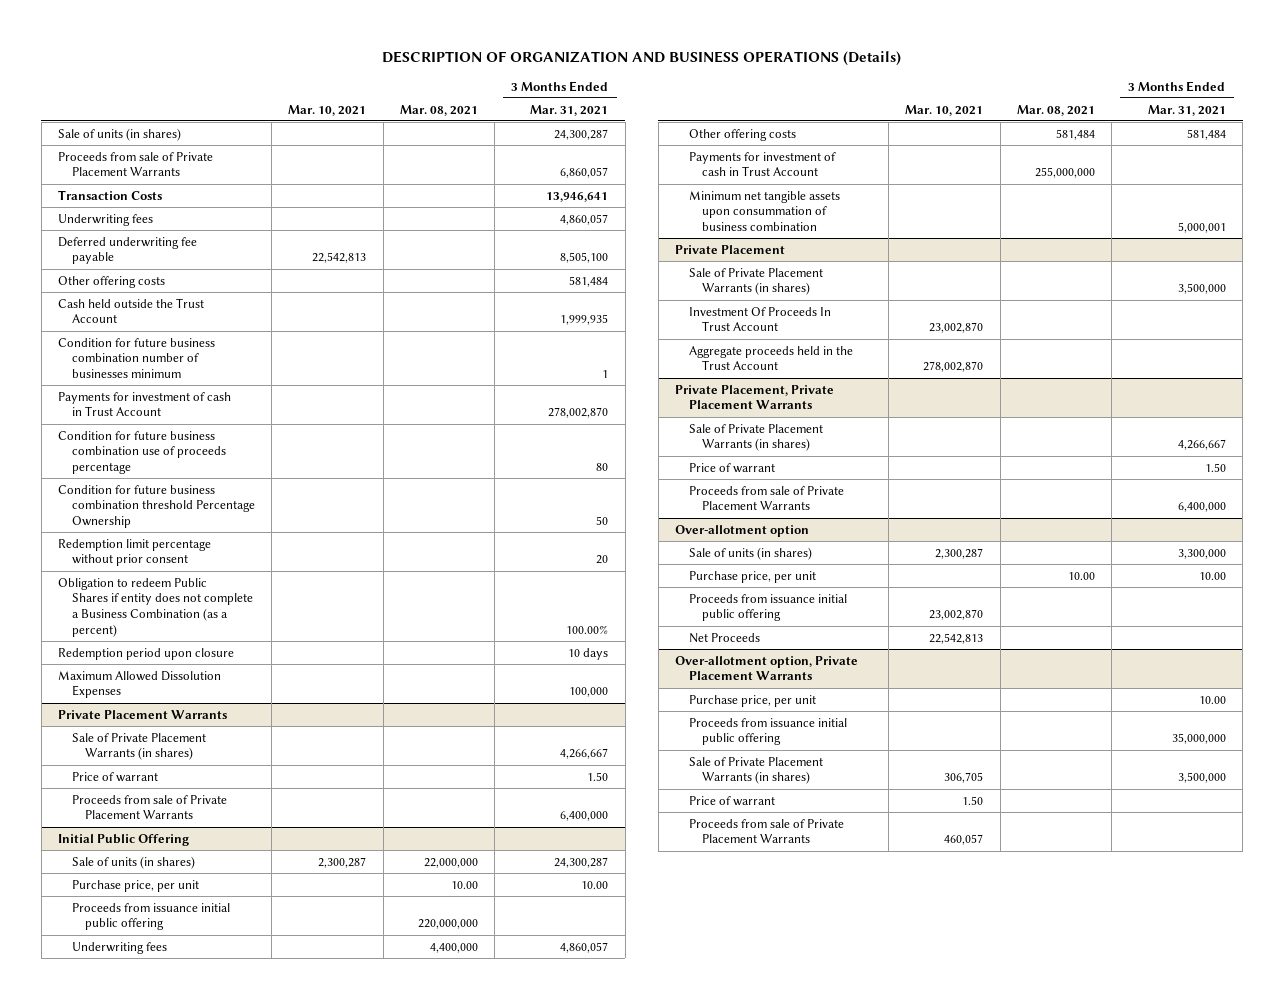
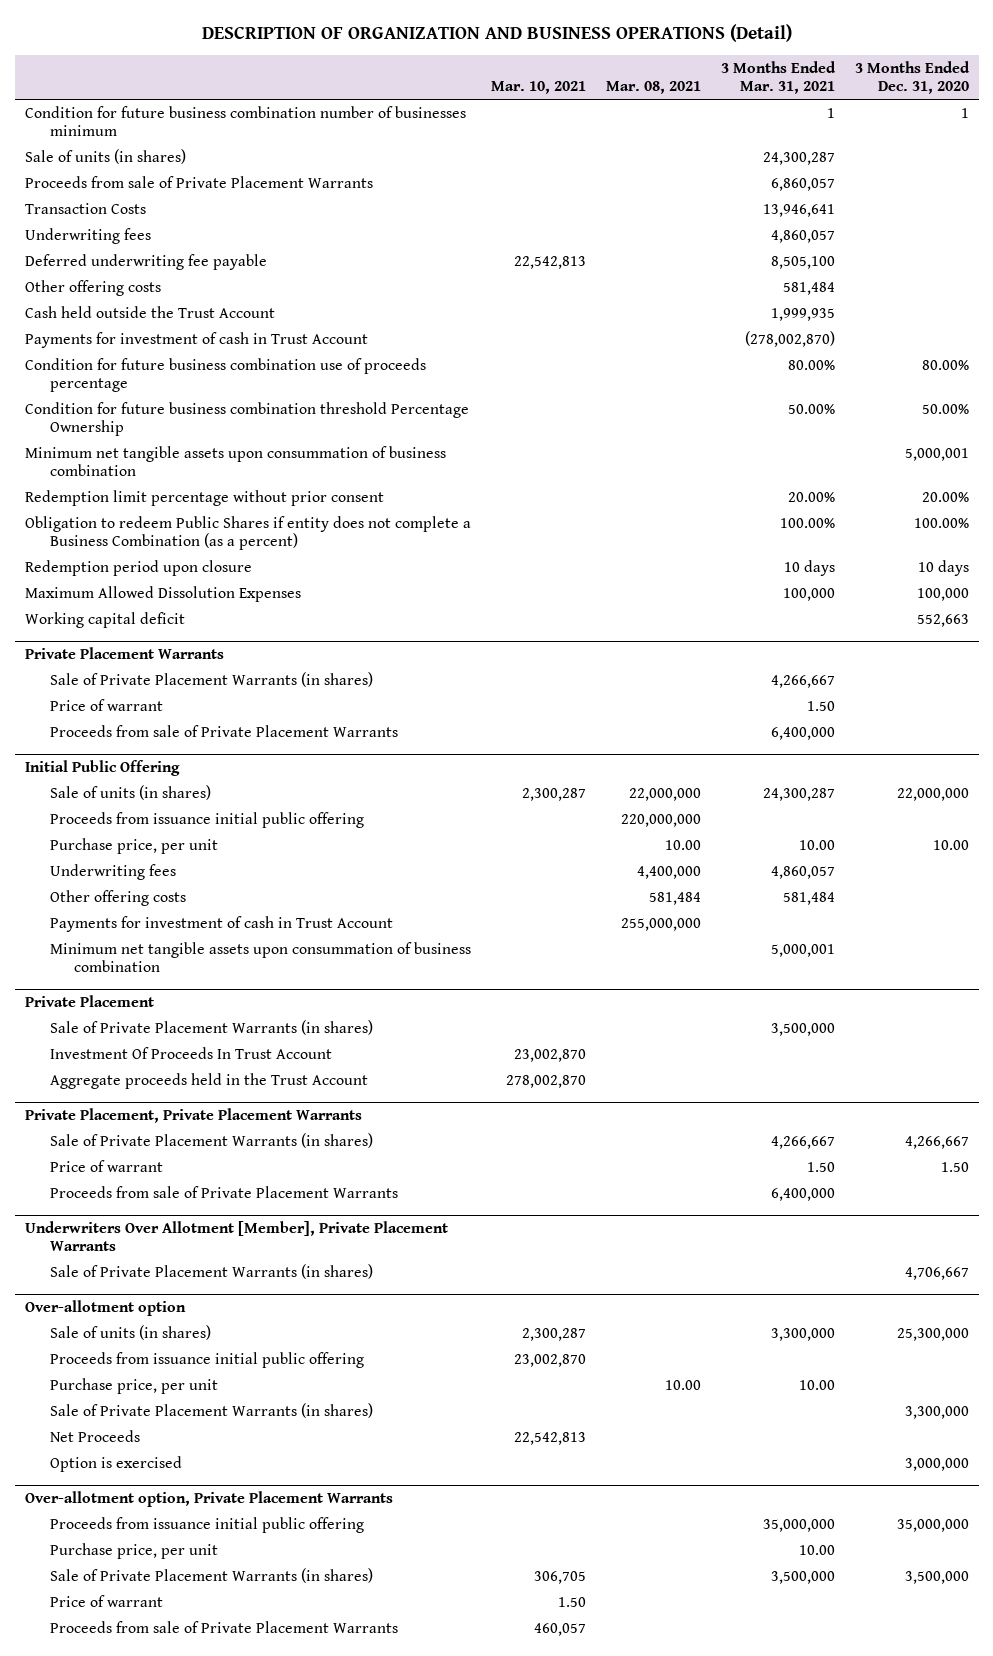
- DESCRIPTION OF ORGANIZATION AND BUSINESS OPERATIONS (Details)
+ DESCRIPTION OF ORGANIZATION AND BUSINESS OPERATIONS (Detail)
- | Mar. 10, 2021 | Mar. 08, 2021 | 3 Months Ended Mar. 31, 2021
+ | Mar. 10, 2021 | Mar. 08, 2021 | 3 Months Ended Mar. 31, 2021 | 3 Months Ended Dec. 31, 2020
moved up: Condition for future business combination number of businesses minimum | | | 1 | 1
- Payments for investment of cash in Trust Account | | | 278,002,870
- Condition for future business combination use of proceeds percentage | | | 80
- Condition for future business combination threshold Percentage Ownership | | | 50
- Redemption limit percentage without prior consent | | | 20
+ Payments for investment of cash in Trust Account | | | (278,002,870) |
+ Condition for future business combination use of proceeds percentage | | | 80.00% | 80.00%
+ Condition for future business combination threshold Percentage Ownership | | | 50.00% | 50.00%
+ Minimum net tangible assets upon consummation of business combination | | | | 5,000,001
+ Redemption limit percentage without prior consent | | | 20.00% | 20.00%
+ Working capital deficit | | | | 552,663
@ Initial Public Offering
moved down: Purchase price, per unit | | 10.00 | 10.00 | 10.00
+ Underwriters Over Allotment [Member], Private Placement Warrants
+ Sale of Private Placement Warrants (in shares) | | | | 4,706,667
@ Over-allotment option
moved down: Purchase price, per unit | | 10.00 | 10.00 |
+ Sale of Private Placement Warrants (in shares) | | | | 3,300,000
+ Option is exercised | | | | 3,000,000
@ Over-allotment option, Private Placement Warrants
moved down: Purchase price, per unit | | | 10.00 |

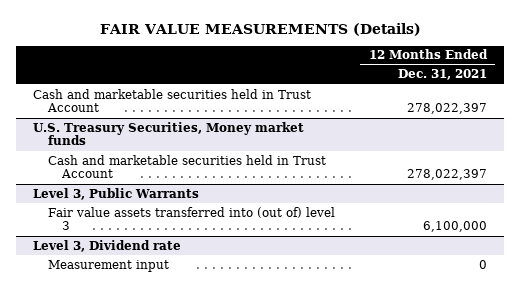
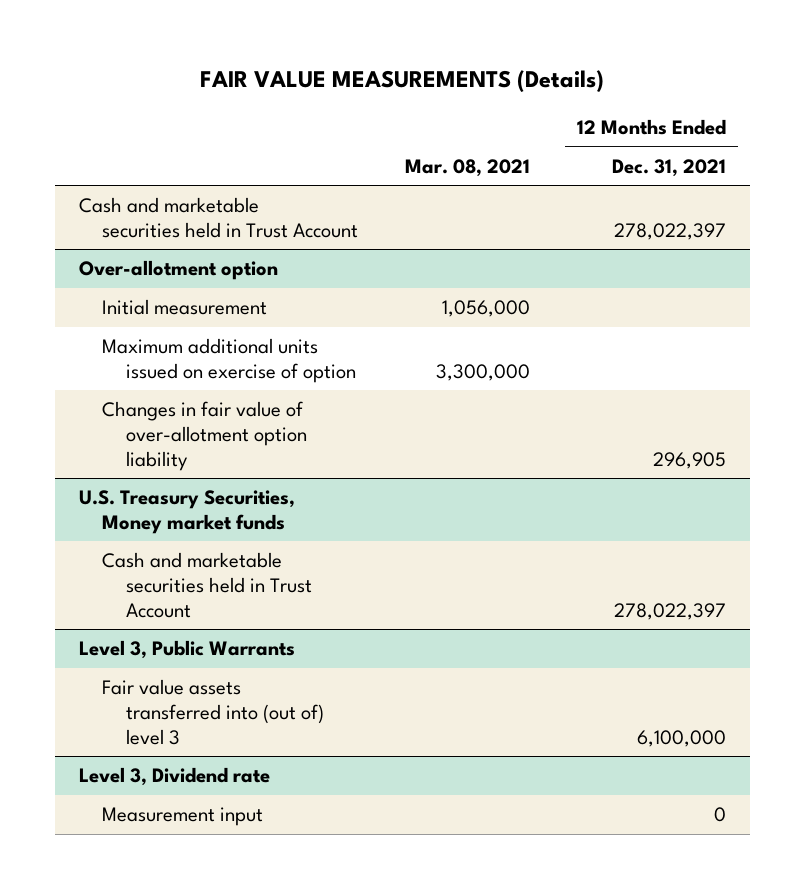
- | 12 Months Ended Dec. 31, 2021
+ | Mar. 08, 2021 | 12 Months Ended Dec. 31, 2021
+ Over-allotment option
+ Initial measurement | 1,056,000 |
+ Maximum additional units issued on exercise of option | 3,300,000 |
+ Changes in fair value of over-allotment option liability | | 296,905

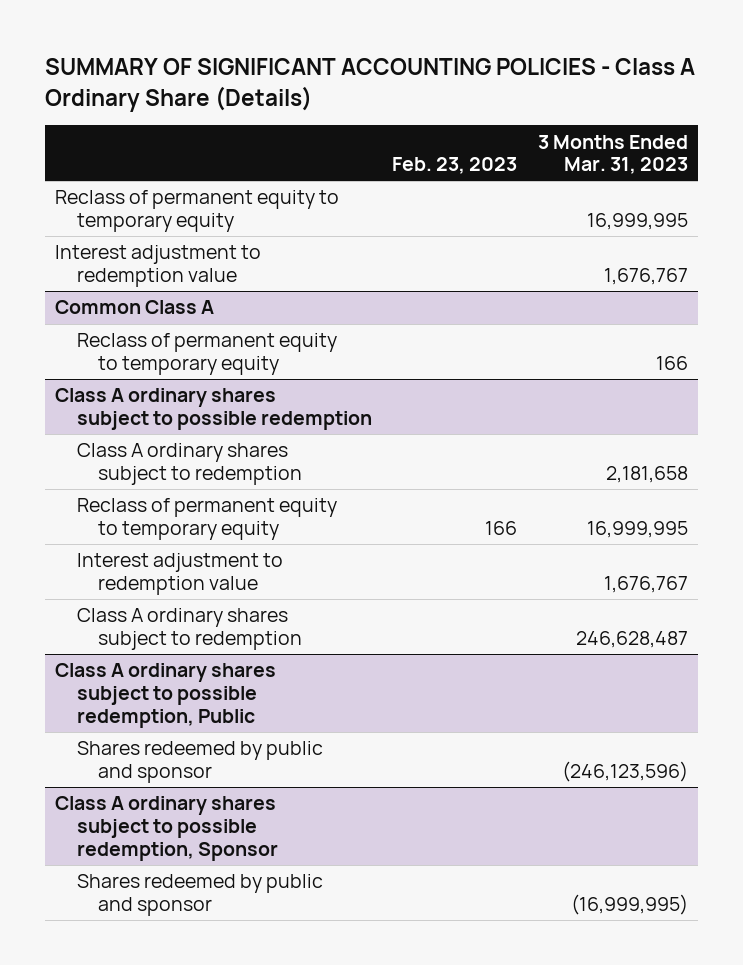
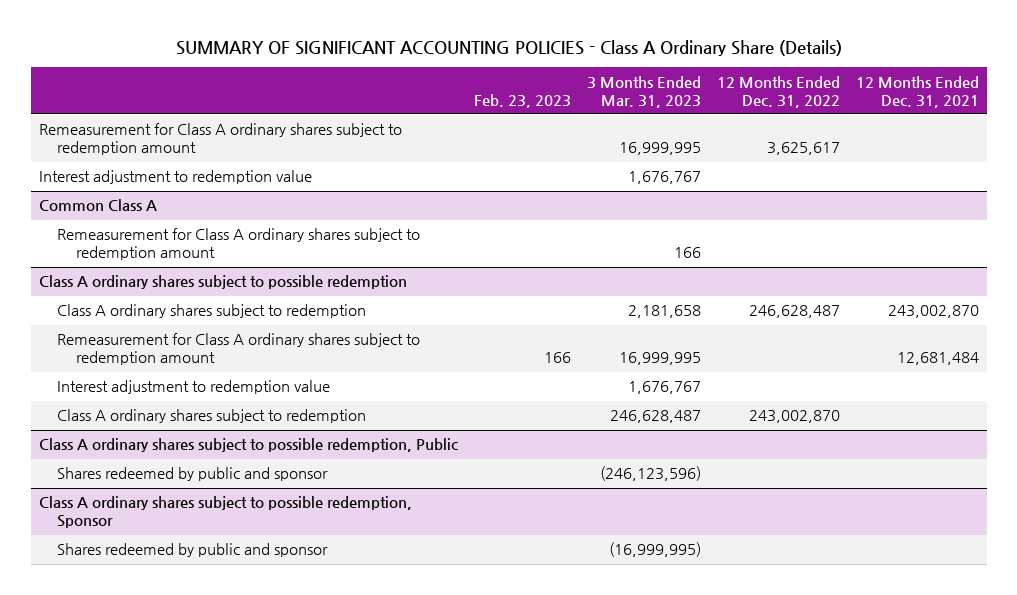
- | Feb. 23, 2023 | 3 Months Ended Mar. 31, 2023
+ | Feb. 23, 2023 | 3 Months Ended Mar. 31, 2023 | 12 Months Ended Dec. 31, 2022 | 12 Months Ended Dec. 31, 2021
- Reclass of permanent equity to temporary equity | | 16,999,995
+ Remeasurement for Class A ordinary shares subject to redemption amount | | 16,999,995 | 3,625,617 |
@ Common Class A
- Reclass of permanent equity to temporary equity | | 166
+ Remeasurement for Class A ordinary shares subject to redemption amount | | 166 | |
@ Class A ordinary shares subject to possible redemption
- Reclass of permanent equity to temporary equity | 166 | 16,999,995
+ Remeasurement for Class A ordinary shares subject to redemption amount | 166 | 16,999,995 | | 12,681,484

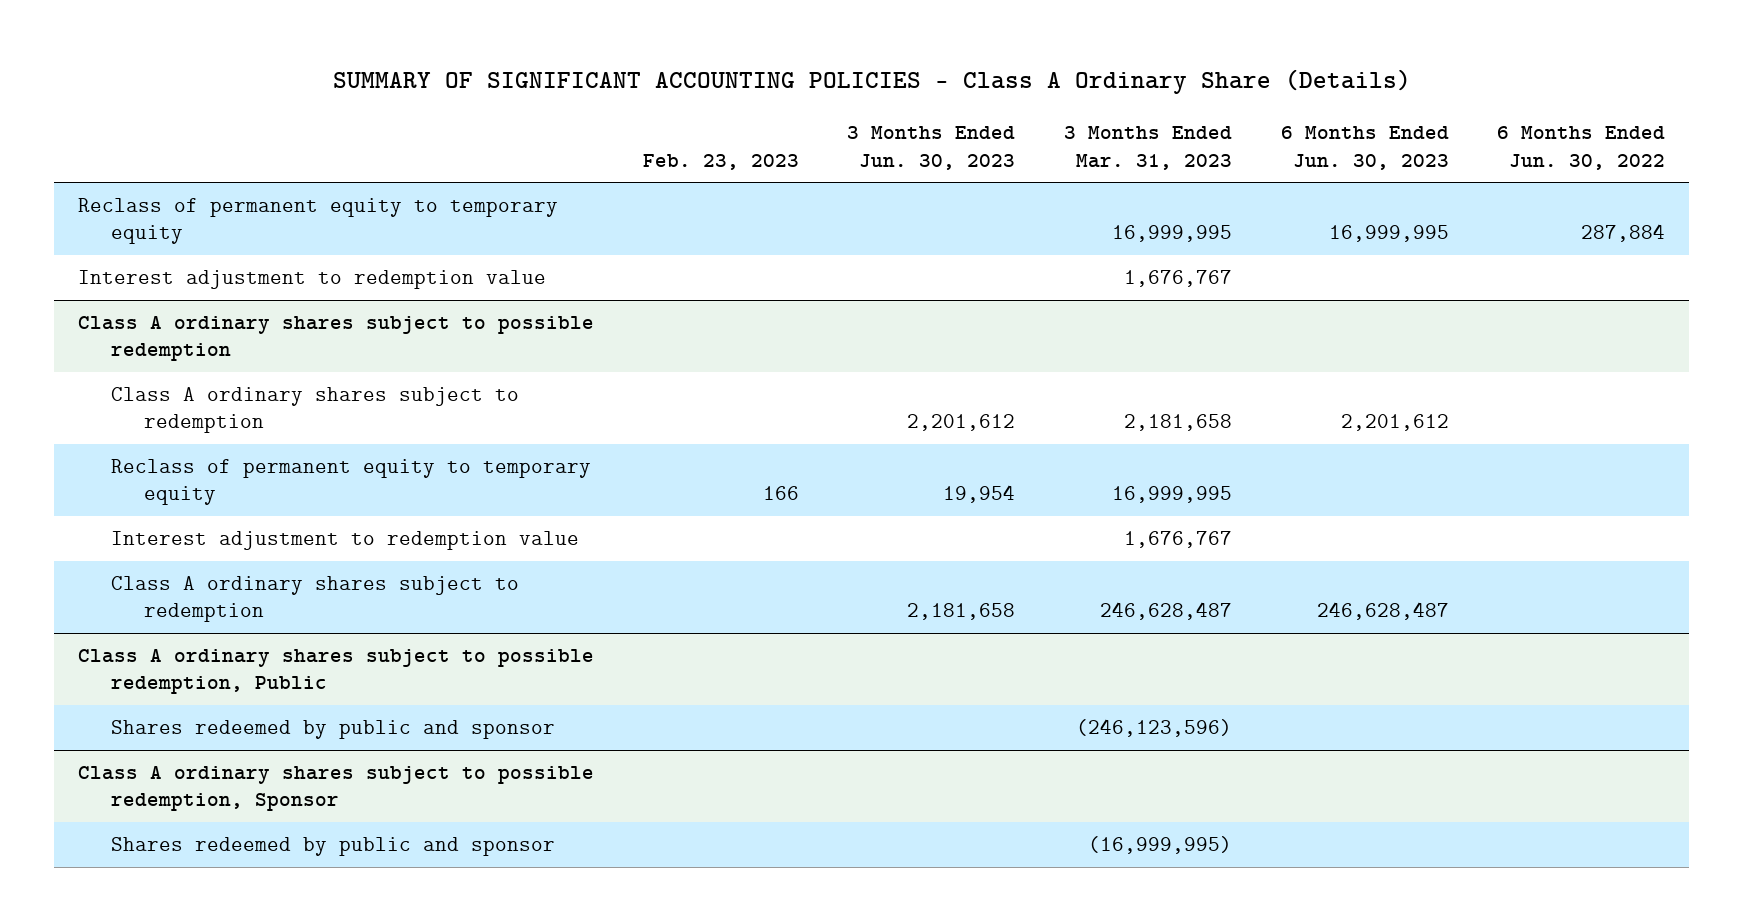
- | Feb. 23, 2023 | 3 Months Ended Mar. 31, 2023 | 12 Months Ended Dec. 31, 2022 | 12 Months Ended Dec. 31, 2021
+ | Feb. 23, 2023 | 3 Months Ended Jun. 30, 2023 | 3 Months Ended Mar. 31, 2023 | 6 Months Ended Jun. 30, 2023 | 6 Months Ended Jun. 30, 2022
- Remeasurement for Class A ordinary shares subject to redemption amount | | 16,999,995 | 3,625,617 |
+ Reclass of permanent equity to temporary equity | | | 16,999,995 | 16,999,995 | 287,884
- Common Class A
- Remeasurement for Class A ordinary shares subject to redemption amount | | 166 | |
@ Class A ordinary shares subject to possible redemption
- Remeasurement for Class A ordinary shares subject to redemption amount | 166 | 16,999,995 | | 12,681,484
+ Reclass of permanent equity to temporary equity | 166 | 19,954 | 16,999,995 | |

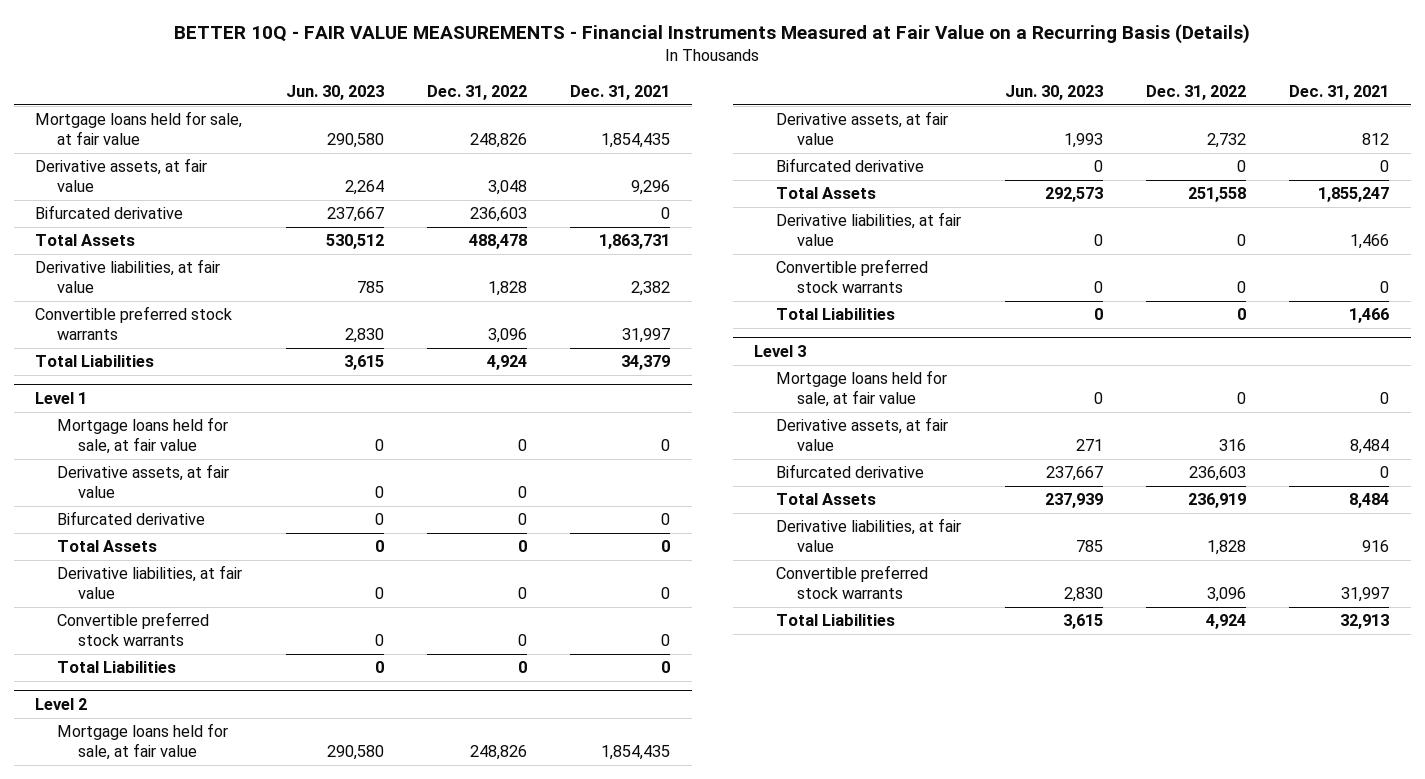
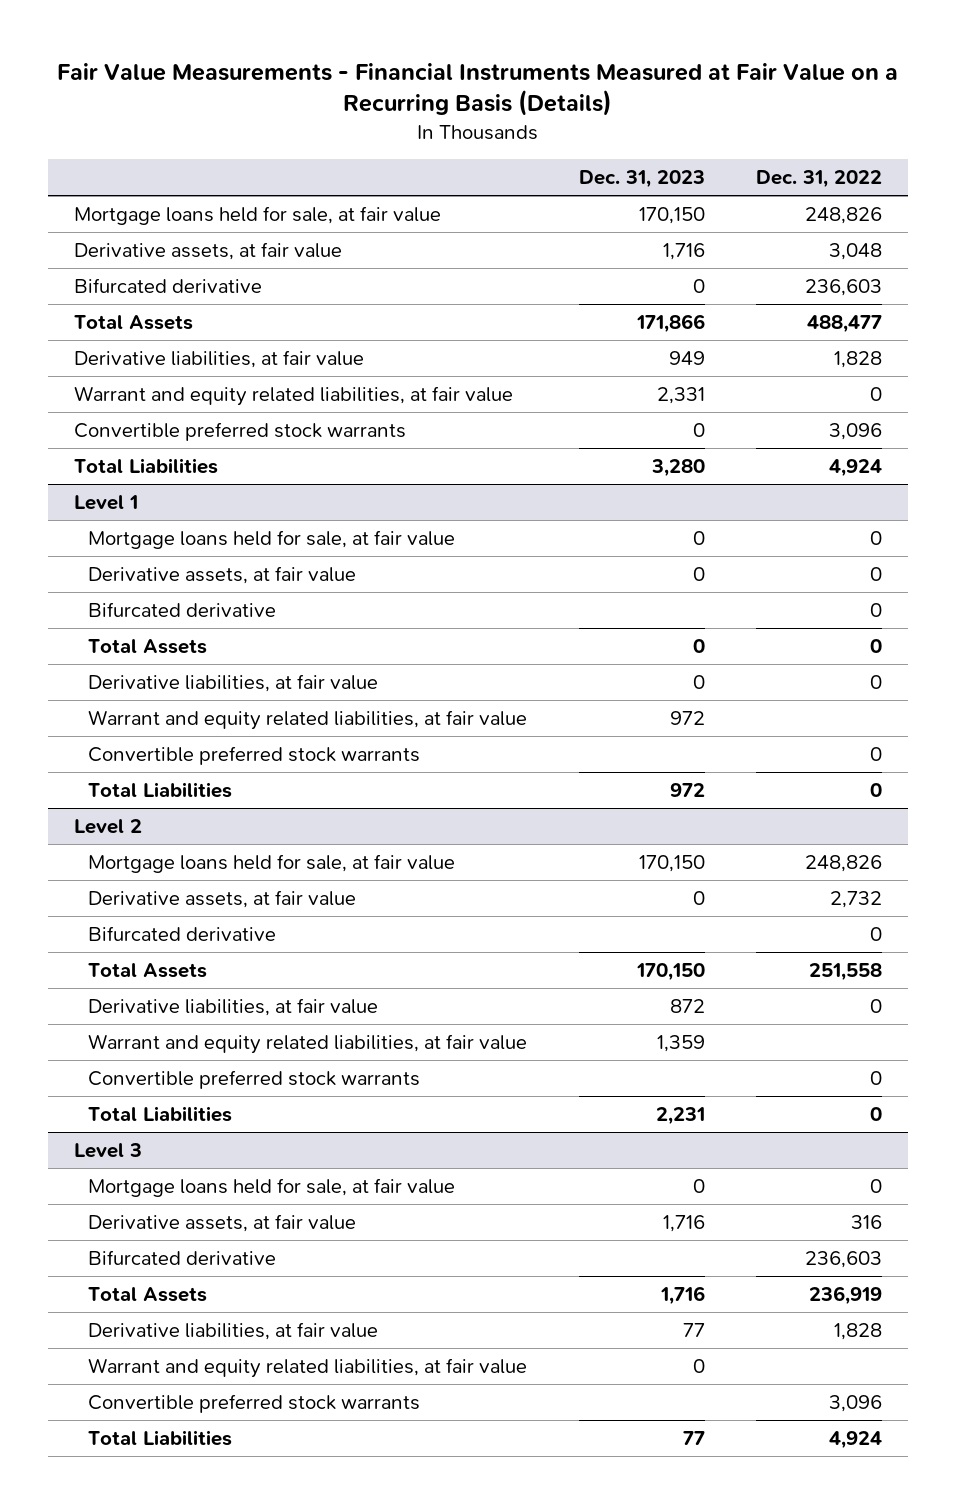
- BETTER 10Q - FAIR VALUE MEASUREMENTS - Financial Instruments Measured at Fair Value on a Recurring Basis (Details)
+ Fair Value Measurements - Financial Instruments Measured at Fair Value on a Recurring Basis (Details)
- | Jun. 30, 2023 | Dec. 31, 2022 | Dec. 31, 2021
+ | Dec. 31, 2023 | Dec. 31, 2022
- Total Assets | 530,512 | 488,478 | 1,863,731
+ Total Assets | 171,866 | 488,477
+ Warrant and equity related liabilities, at fair value | 2,331 | 0
@ Level 1
+ Warrant and equity related liabilities, at fair value | 972 |
@ Level 2
+ Warrant and equity related liabilities, at fair value | 1,359 |
@ Level 3
+ Warrant and equity related liabilities, at fair value | 0 |

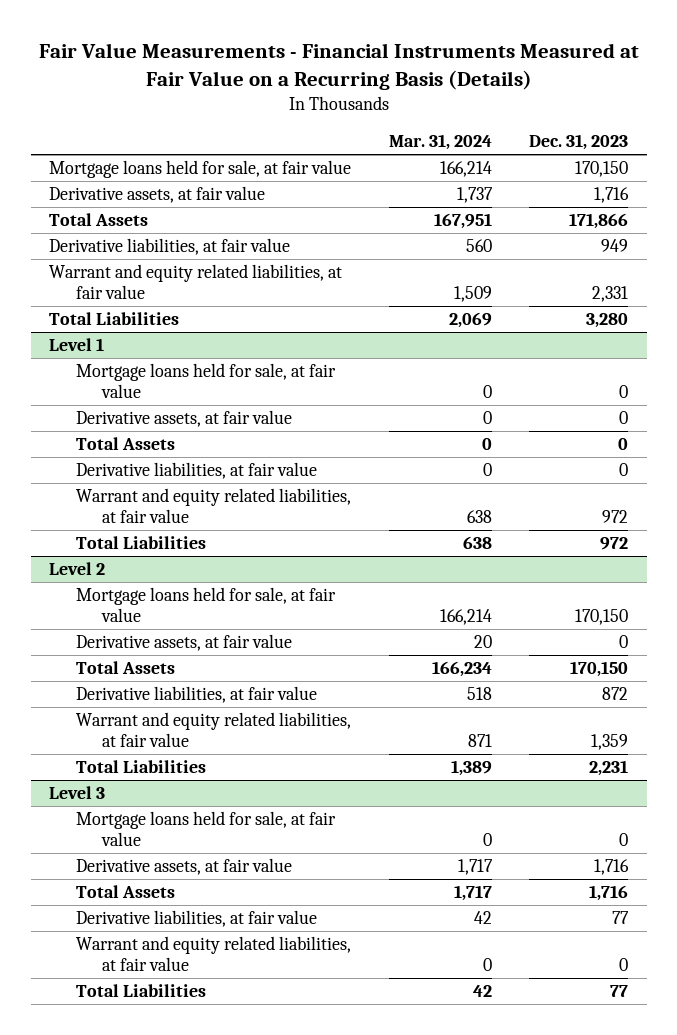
- | Dec. 31, 2023 | Dec. 31, 2022
+ | Mar. 31, 2024 | Dec. 31, 2023
- Bifurcated derivative | 0 | 236,603
- Convertible preferred stock warrants | 0 | 3,096
@ Level 1
- Bifurcated derivative | | 0
- Convertible preferred stock warrants | | 0
@ Level 2
- Bifurcated derivative | | 0
- Convertible preferred stock warrants | | 0
@ Level 3
- Bifurcated derivative | | 236,603
- Convertible preferred stock warrants | | 3,096

